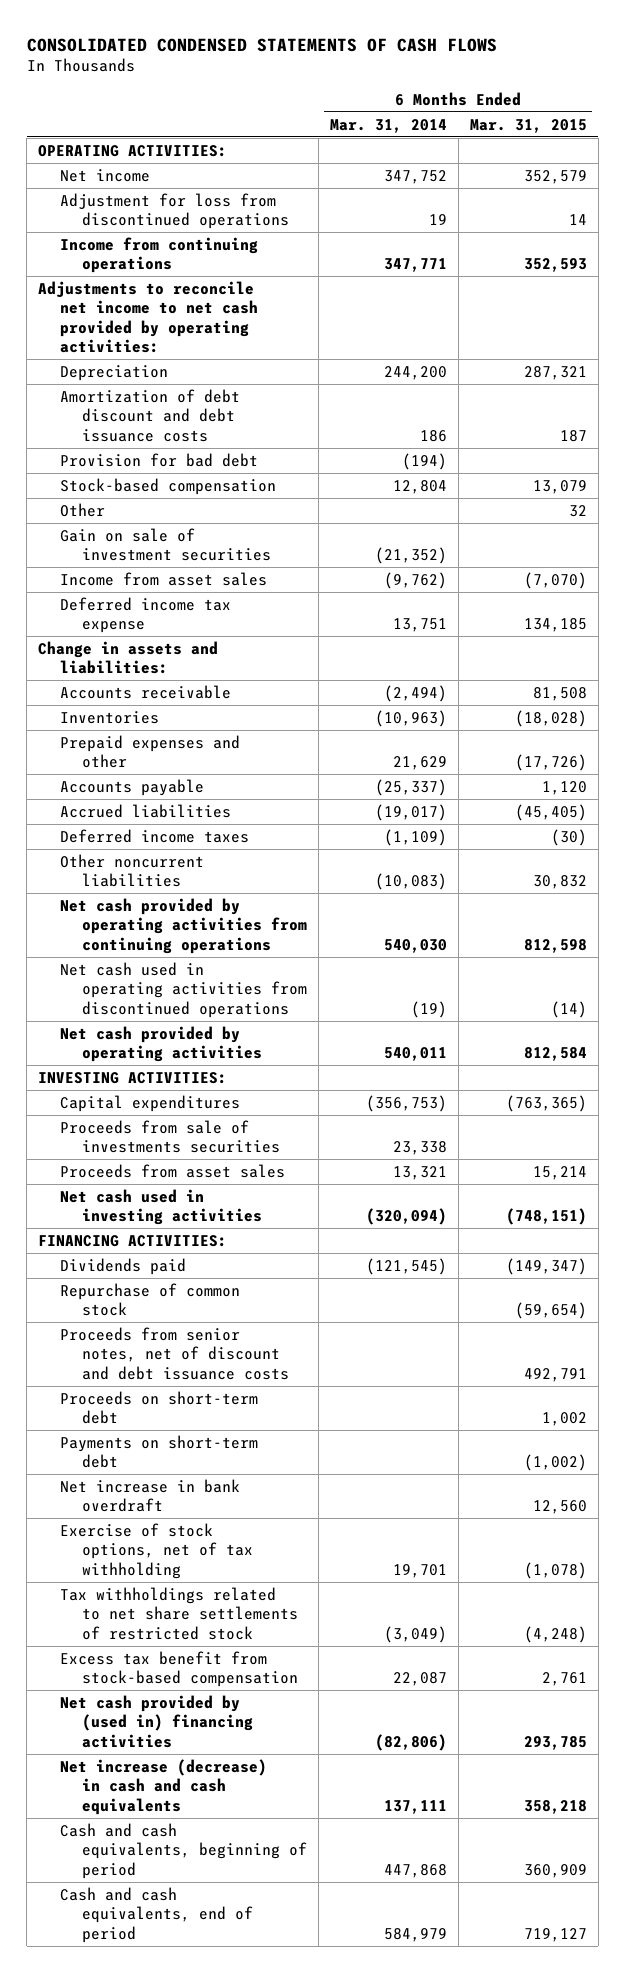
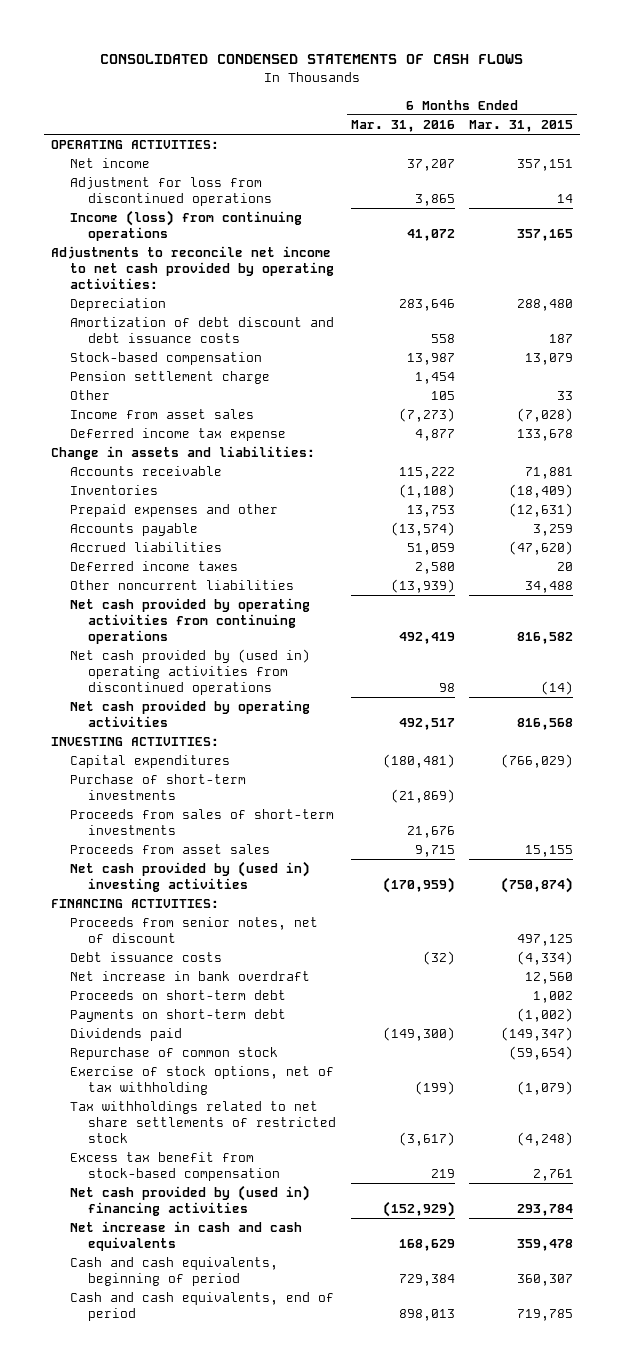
- | 6 Months Ended Mar. 31, 2014 | 6 Months Ended Mar. 31, 2015
+ | 6 Months Ended Mar. 31, 2016 | 6 Months Ended Mar. 31, 2015
- Net income | 347,752 | 352,579
+ Net income | 37,207 | 357,151
- Income from continuing operations | 347,771 | 352,593
+ Income (loss) from continuing operations | 41,072 | 357,165
- Depreciation | 244,200 | 287,321
+ Depreciation | 283,646 | 288,480
- Provision for bad debt | (194) |
- Other | | 32
- Gain on sale of investment securities | (21,352) |
- Income from asset sales | (9,762) | (7,070)
- Deferred income tax expense | 13,751 | 134,185
+ Pension settlement charge | 1,454 |
+ Other | 105 | 33
+ Income from asset sales | (7,273) | (7,028)
+ Deferred income tax expense | 4,877 | 133,678
- Accounts receivable | (2,494) | 81,508
- Inventories | (10,963) | (18,028)
- Prepaid expenses and other | 21,629 | (17,726)
- Accounts payable | (25,337) | 1,120
- Accrued liabilities | (19,017) | (45,405)
- Deferred income taxes | (1,109) | (30)
- Other noncurrent liabilities | (10,083) | 30,832
- Net cash provided by operating activities from continuing operations | 540,030 | 812,598
- Net cash used in operating activities from discontinued operations | (19) | (14)
- Net cash provided by operating activities | 540,011 | 812,584
+ Accounts receivable | 115,222 | 71,881
+ Inventories | (1,108) | (18,409)
+ Prepaid expenses and other | 13,753 | (12,631)
+ Accounts payable | (13,574) | 3,259
+ Accrued liabilities | 51,059 | (47,620)
+ Deferred income taxes | 2,580 | 20
+ Other noncurrent liabilities | (13,939) | 34,488
+ Net cash provided by operating activities from continuing operations | 492,419 | 816,582
+ Net cash provided by (used in) operating activities from discontinued operations | 98 | (14)
+ Net cash provided by operating activities | 492,517 | 816,568
- Capital expenditures | (356,753) | (763,365)
- Proceeds from sale of investments securities | 23,338 |
- Proceeds from asset sales | 13,321 | 15,214
- Net cash used in investing activities | (320,094) | (748,151)
+ Capital expenditures | (180,481) | (766,029)
+ Purchase of short-term investments | (21,869) |
+ Proceeds from sales of short-term investments | 21,676 |
+ Proceeds from asset sales | 9,715 | 15,155
+ Net cash provided by (used in) investing activities | (170,959) | (750,874)
- Proceeds from senior notes, net of discount and debt issuance costs | | 492,791
+ Proceeds from senior notes, net of discount | | 497,125
+ Debt issuance costs | (32) | (4,334)
moved up: Net increase in bank overdraft | | 12,560
- Exercise of stock options, net of tax withholding | 19,701 | (1,078)
moved down: Dividends paid | (149,300) | (149,347)
moved down: Repurchase of common stock | | (59,654)
+ Exercise of stock options, net of tax withholding | (199) | (1,079)
- Net cash provided by (used in) financing activities | (82,806) | 293,785
- Net increase (decrease) in cash and cash equivalents | 137,111 | 358,218
- Cash and cash equivalents, beginning of period | 447,868 | 360,909
- Cash and cash equivalents, end of period | 584,979 | 719,127
+ Net cash provided by (used in) financing activities | (152,929) | 293,784
+ Net increase in cash and cash equivalents | 168,629 | 359,478
+ Cash and cash equivalents, beginning of period | 729,384 | 360,307
+ Cash and cash equivalents, end of period | 898,013 | 719,785

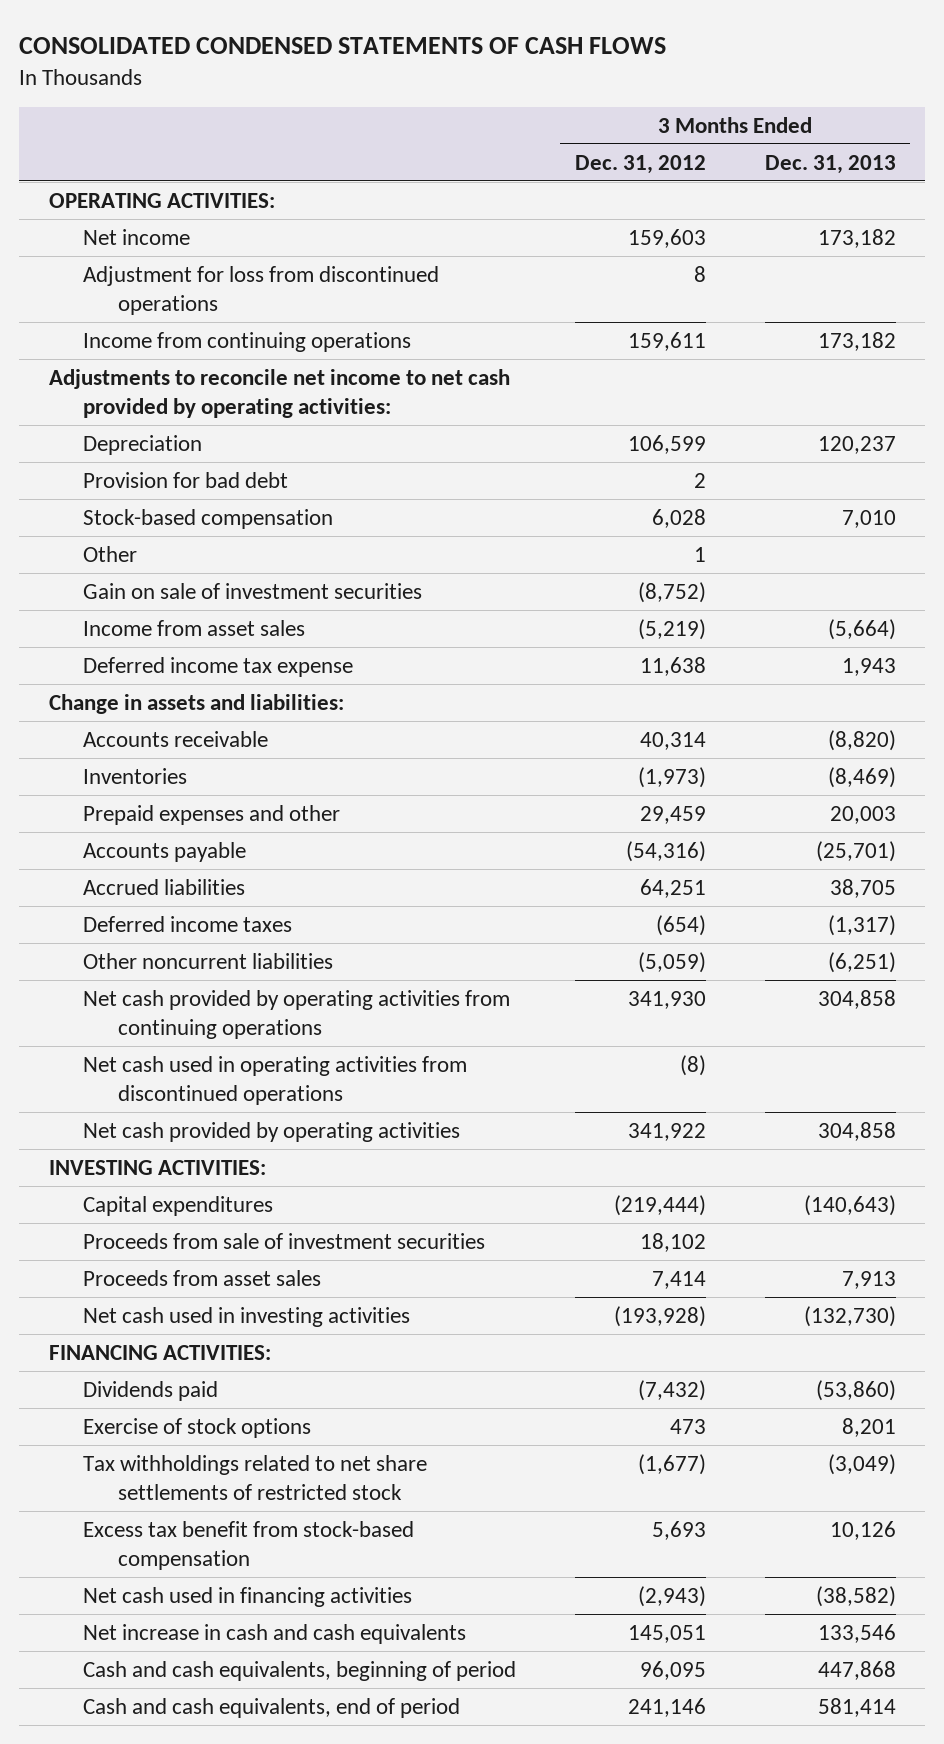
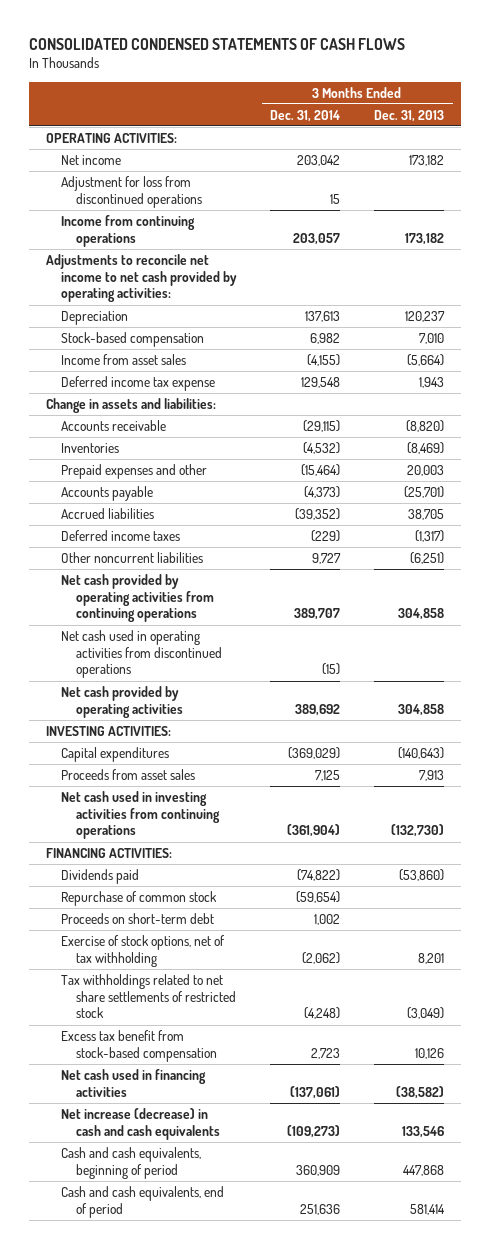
- | 3 Months Ended Dec. 31, 2012 | 3 Months Ended Dec. 31, 2013
+ | 3 Months Ended Dec. 31, 2014 | 3 Months Ended Dec. 31, 2013
- Provision for bad debt | 2 |
- Other | 1 |
- Gain on sale of investment securities | (8,752) |
- Proceeds from sale of investment securities | 18,102 |
- Net cash used in investing activities | (193,928) | (132,730)
+ Net cash used in investing activities from continuing operations | (361,904) | (132,730)
- Exercise of stock options | 473 | 8,201
+ Repurchase of common stock | (59,654) |
+ Proceeds on short-term debt | 1,002 |
+ Exercise of stock options, net of tax withholding | (2,062) | 8,201
- Net increase in cash and cash equivalents | 145,051 | 133,546
+ Net increase (decrease) in cash and cash equivalents | (109,273) | 133,546

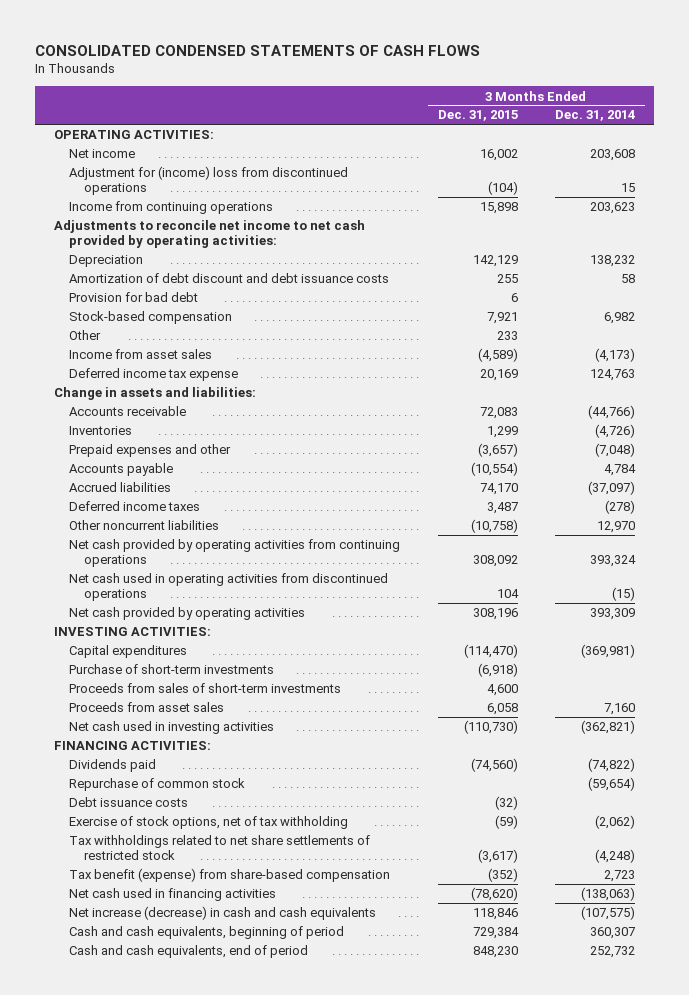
- | 3 Months Ended Dec. 31, 2014 | 3 Months Ended Dec. 31, 2013
+ | 3 Months Ended Dec. 31, 2015 | 3 Months Ended Dec. 31, 2014
- Net income | 203,042 | 173,182
- Adjustment for loss from discontinued operations | 15 |
- Income from continuing operations | 203,057 | 173,182
+ Net income | 16,002 | 203,608
+ Adjustment for (income) loss from discontinued operations | (104) | 15
+ Income from continuing operations | 15,898 | 203,623
- Depreciation | 137,613 | 120,237
+ Depreciation | 142,129 | 138,232
+ Amortization of debt discount and debt issuance costs | 255 | 58
+ Provision for bad debt | 6 |
- Income from asset sales | (4,155) | (5,664)
- Deferred income tax expense | 129,548 | 1,943
+ Other | 233 |
+ Income from asset sales | (4,589) | (4,173)
+ Deferred income tax expense | 20,169 | 124,763
- Accounts receivable | (29,115) | (8,820)
- Inventories | (4,532) | (8,469)
- Prepaid expenses and other | (15,464) | 20,003
- Accounts payable | (4,373) | (25,701)
- Accrued liabilities | (39,352) | 38,705
- Deferred income taxes | (229) | (1,317)
- Other noncurrent liabilities | 9,727 | (6,251)
- Net cash provided by operating activities from continuing operations | 389,707 | 304,858
+ Accounts receivable | 72,083 | (44,766)
+ Inventories | 1,299 | (4,726)
+ Prepaid expenses and other | (3,657) | (7,048)
+ Accounts payable | (10,554) | 4,784
+ Accrued liabilities | 74,170 | (37,097)
+ Deferred income taxes | 3,487 | (278)
+ Other noncurrent liabilities | (10,758) | 12,970
+ Net cash provided by operating activities from continuing operations | 308,092 | 393,324
- Net cash provided by operating activities | 389,692 | 304,858
+ Net cash provided by operating activities | 308,196 | 393,309
- Capital expenditures | (369,029) | (140,643)
- Proceeds from asset sales | 7,125 | 7,913
- Net cash used in investing activities from continuing operations | (361,904) | (132,730)
+ Capital expenditures | (114,470) | (369,981)
+ Purchase of short-term investments | (6,918) |
+ Proceeds from sales of short-term investments | 4,600 |
+ Proceeds from asset sales | 6,058 | 7,160
+ Net cash used in investing activities | (110,730) | (362,821)
- Proceeds on short-term debt | 1,002 |
+ Debt issuance costs | (32) |
- Excess tax benefit from stock-based compensation | 2,723 | 10,126
- Net cash used in financing activities | (137,061) | (38,582)
- Net increase (decrease) in cash and cash equivalents | (109,273) | 133,546
- Cash and cash equivalents, beginning of period | 360,909 | 447,868
- Cash and cash equivalents, end of period | 251,636 | 581,414
+ Tax benefit (expense) from share-based compensation | (352) | 2,723
+ Net cash used in financing activities | (78,620) | (138,063)
+ Net increase (decrease) in cash and cash equivalents | 118,846 | (107,575)
+ Cash and cash equivalents, beginning of period | 729,384 | 360,307
+ Cash and cash equivalents, end of period | 848,230 | 252,732

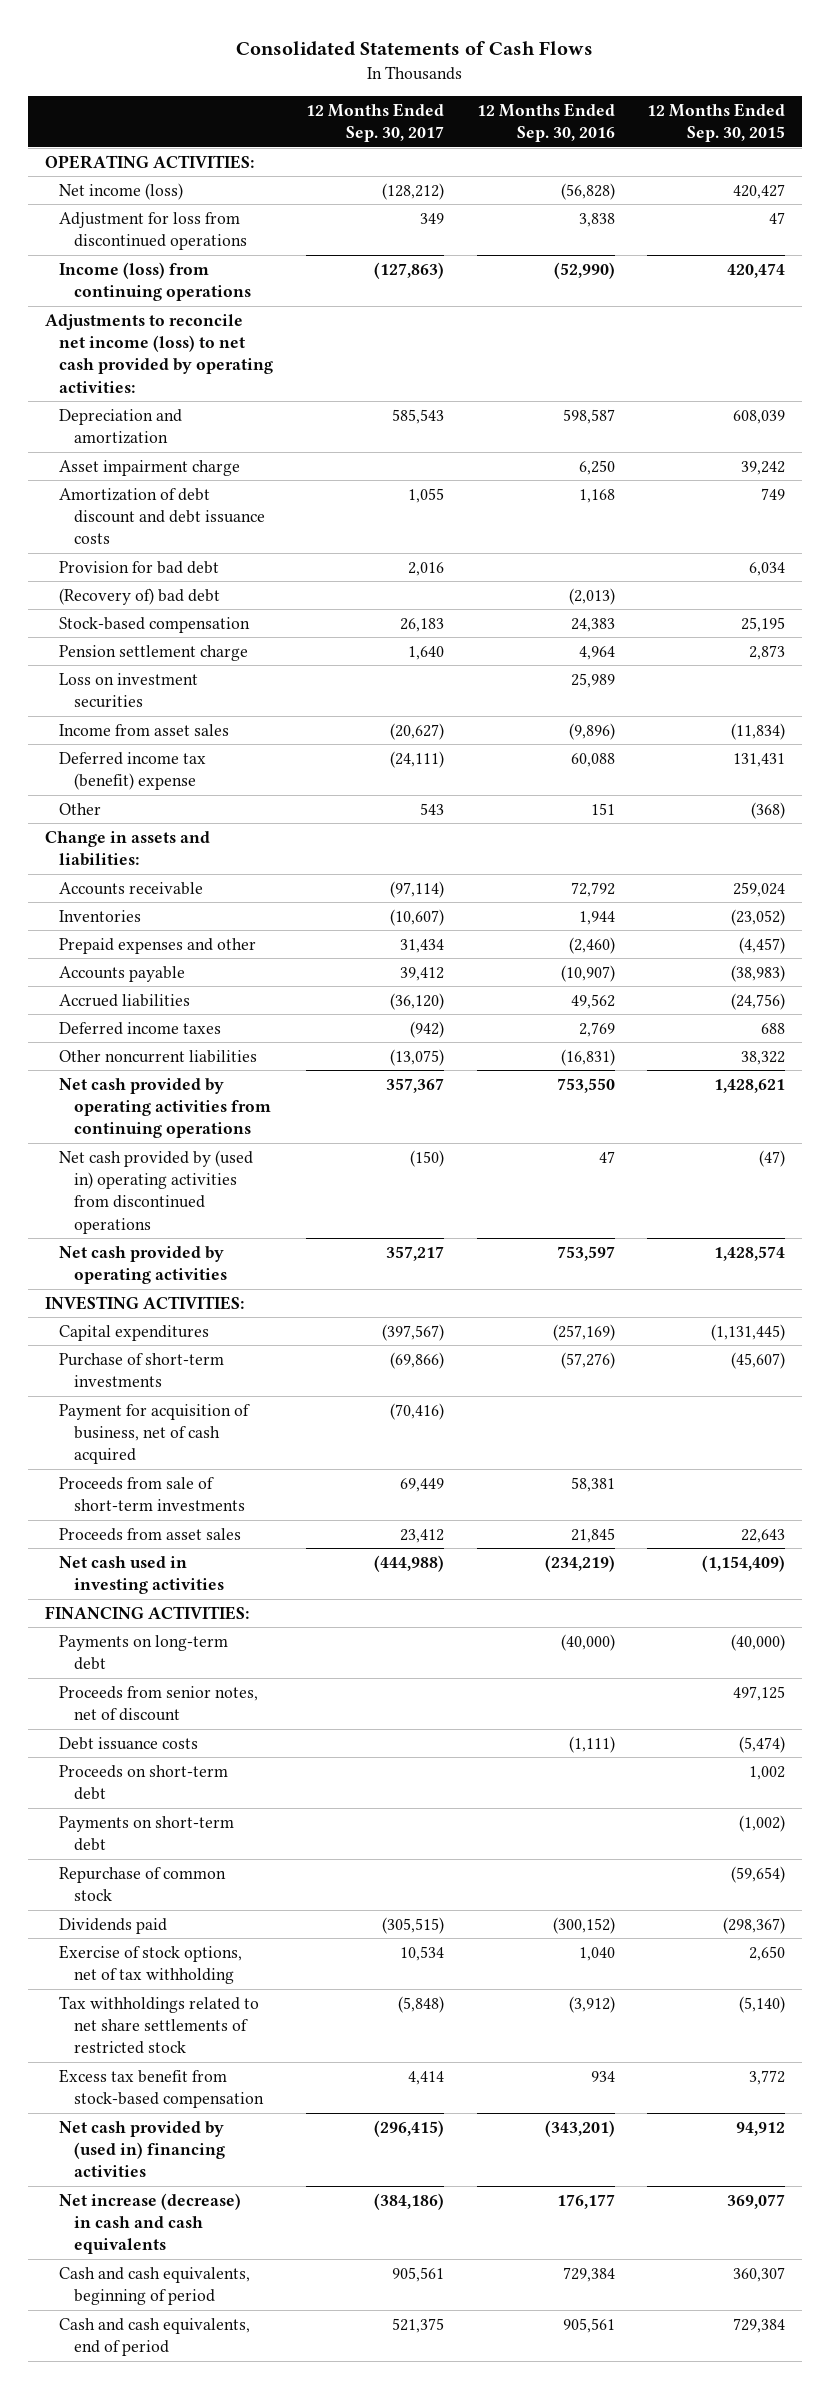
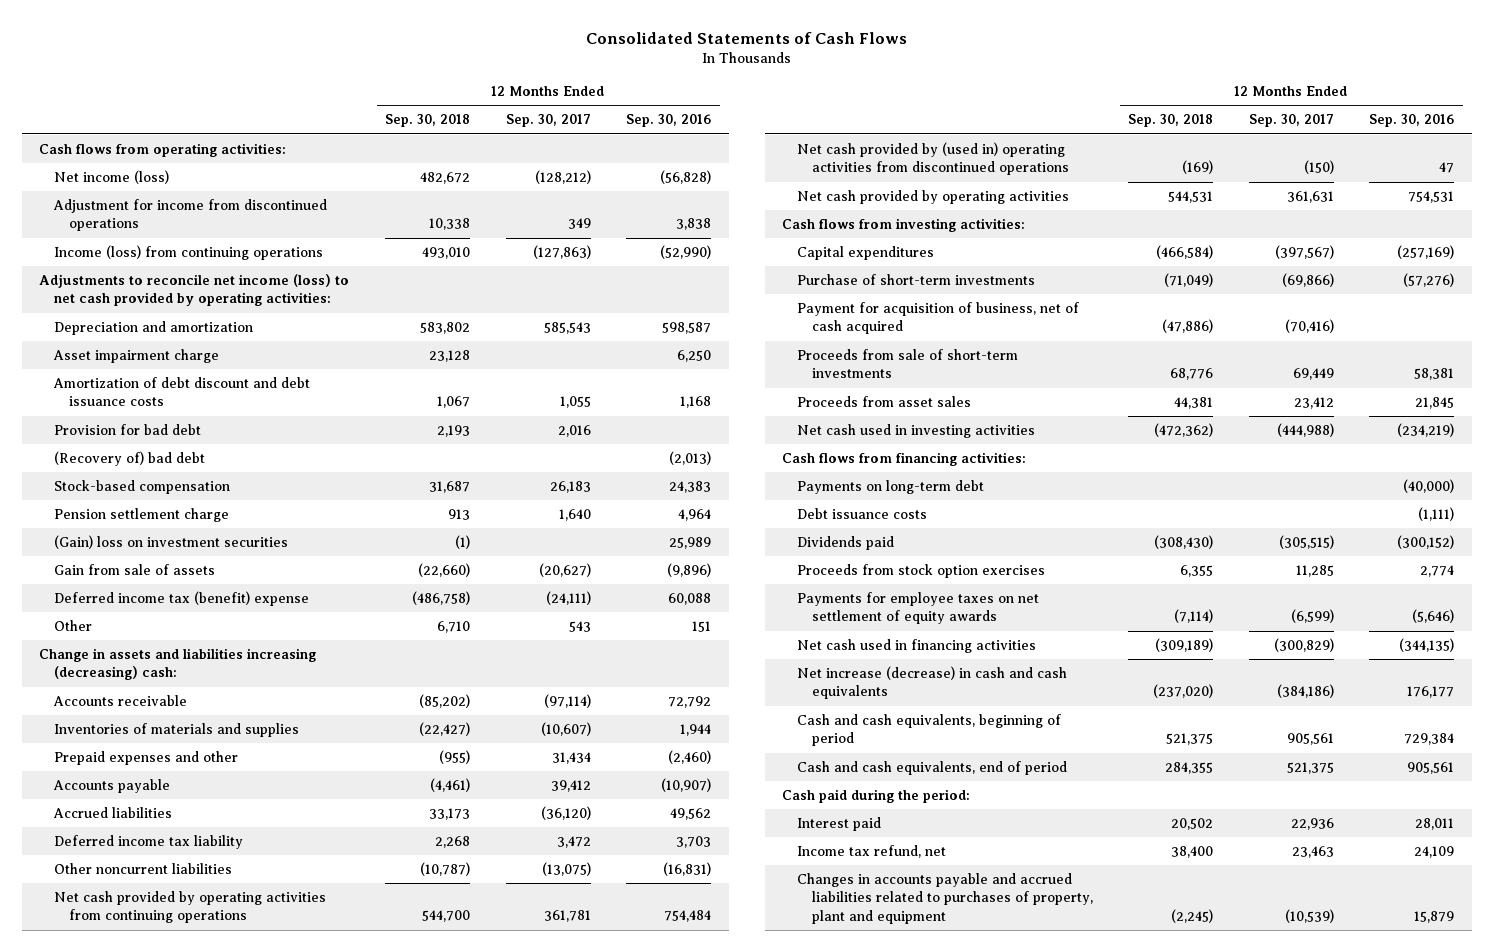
- | 12 Months Ended Sep. 30, 2017 | 12 Months Ended Sep. 30, 2016 | 12 Months Ended Sep. 30, 2015
+ | 12 Months Ended Sep. 30, 2018 | 12 Months Ended Sep. 30, 2017 | 12 Months Ended Sep. 30, 2016
- OPERATING ACTIVITIES:
+ Cash flows from operating activities:
- Adjustment for loss from discontinued operations | 349 | 3,838 | 47
+ Adjustment for income from discontinued operations | 10,338 | 349 | 3,838
- Loss on investment securities | | 25,989 |
- Income from asset sales | (20,627) | (9,896) | (11,834)
+ (Gain) loss on investment securities | (1) | | 25,989
+ Gain from sale of assets | (22,660) | (20,627) | (9,896)
- Change in assets and liabilities:
+ Change in assets and liabilities increasing (decreasing) cash:
- Inventories | (10,607) | 1,944 | (23,052)
+ Inventories of materials and supplies | (22,427) | (10,607) | 1,944
- Deferred income taxes | (942) | 2,769 | 688
+ Deferred income tax liability | 2,268 | 3,472 | 3,703
- Net cash provided by operating activities from continuing operations | 357,367 | 753,550 | 1,428,621
+ Net cash provided by operating activities from continuing operations | 544,700 | 361,781 | 754,484
- Net cash provided by operating activities | 357,217 | 753,597 | 1,428,574
- INVESTING ACTIVITIES:
+ Net cash provided by operating activities | 544,531 | 361,631 | 754,531
+ Cash flows from investing activities:
- FINANCING ACTIVITIES:
+ Cash flows from financing activities:
- Proceeds from senior notes, net of discount | | | 497,125
- Proceeds on short-term debt | | | 1,002
- Payments on short-term debt | | | (1,002)
- Repurchase of common stock | | | (59,654)
- Exercise of stock options, net of tax withholding | 10,534 | 1,040 | 2,650
- Tax withholdings related to net share settlements of restricted stock | (5,848) | (3,912) | (5,140)
- Excess tax benefit from stock-based compensation | 4,414 | 934 | 3,772
- Net cash provided by (used in) financing activities | (296,415) | (343,201) | 94,912
+ Proceeds from stock option exercises | 6,355 | 11,285 | 2,774
+ Payments for employee taxes on net settlement of equity awards | (7,114) | (6,599) | (5,646)
+ Net cash used in financing activities | (309,189) | (300,829) | (344,135)
+ Cash paid during the period:
+ Interest paid | 20,502 | 22,936 | 28,011
+ Income tax refund, net | 38,400 | 23,463 | 24,109
+ Changes in accounts payable and accrued liabilities related to purchases of property, plant and equipment | (2,245) | (10,539) | 15,879

